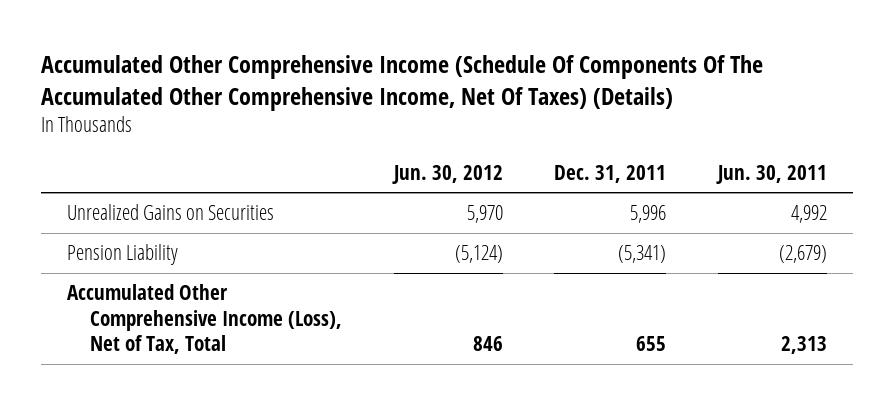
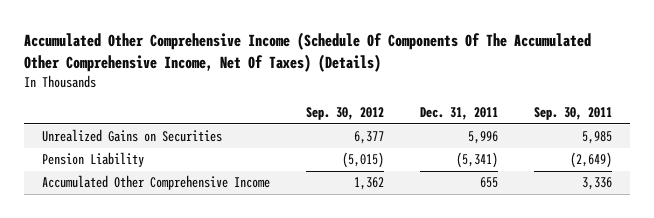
- | Jun. 30, 2012 | Dec. 31, 2011 | Jun. 30, 2011
+ | Sep. 30, 2012 | Dec. 31, 2011 | Sep. 30, 2011
- Accumulated Other Comprehensive Income (Loss), Net of Tax, Total | 846 | 655 | 2,313
+ Accumulated Other Comprehensive Income | 1,362 | 655 | 3,336

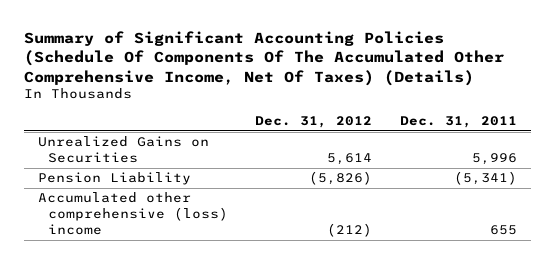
- Accumulated Other Comprehensive Income (Schedule Of Components Of The Accumulated Other Comprehensive Income, Net Of Taxes) (Details)
+ Summary of Significant Accounting Policies (Schedule Of Components Of The Accumulated Other Comprehensive Income, Net Of Taxes) (Details)
- | Sep. 30, 2012 | Dec. 31, 2011 | Sep. 30, 2011
+ | Dec. 31, 2012 | Dec. 31, 2011
- Accumulated Other Comprehensive Income | 1,362 | 655 | 3,336
+ Accumulated other comprehensive (loss) income | (212) | 655

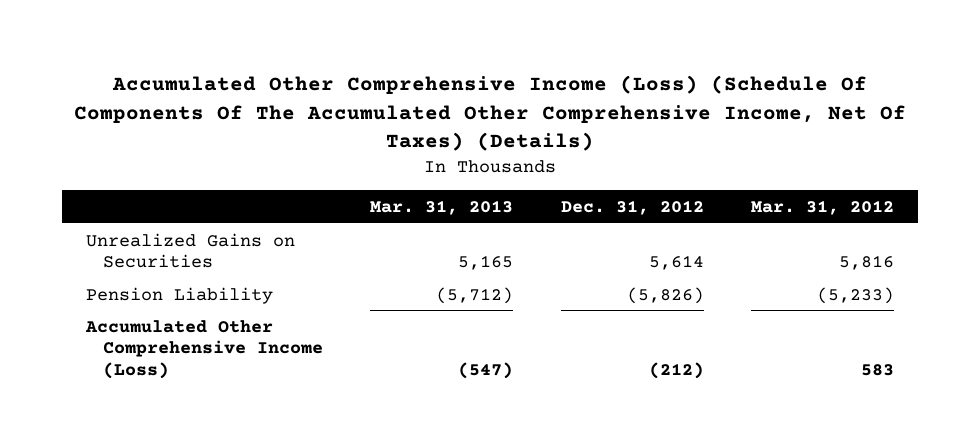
- Summary of Significant Accounting Policies (Schedule Of Components Of The Accumulated Other Comprehensive Income, Net Of Taxes) (Details)
+ Accumulated Other Comprehensive Income (Loss) (Schedule Of Components Of The Accumulated Other Comprehensive Income, Net Of Taxes) (Details)
- | Dec. 31, 2012 | Dec. 31, 2011
+ | Mar. 31, 2013 | Dec. 31, 2012 | Mar. 31, 2012
- Accumulated other comprehensive (loss) income | (212) | 655
+ Accumulated Other Comprehensive Income (Loss) | (547) | (212) | 583

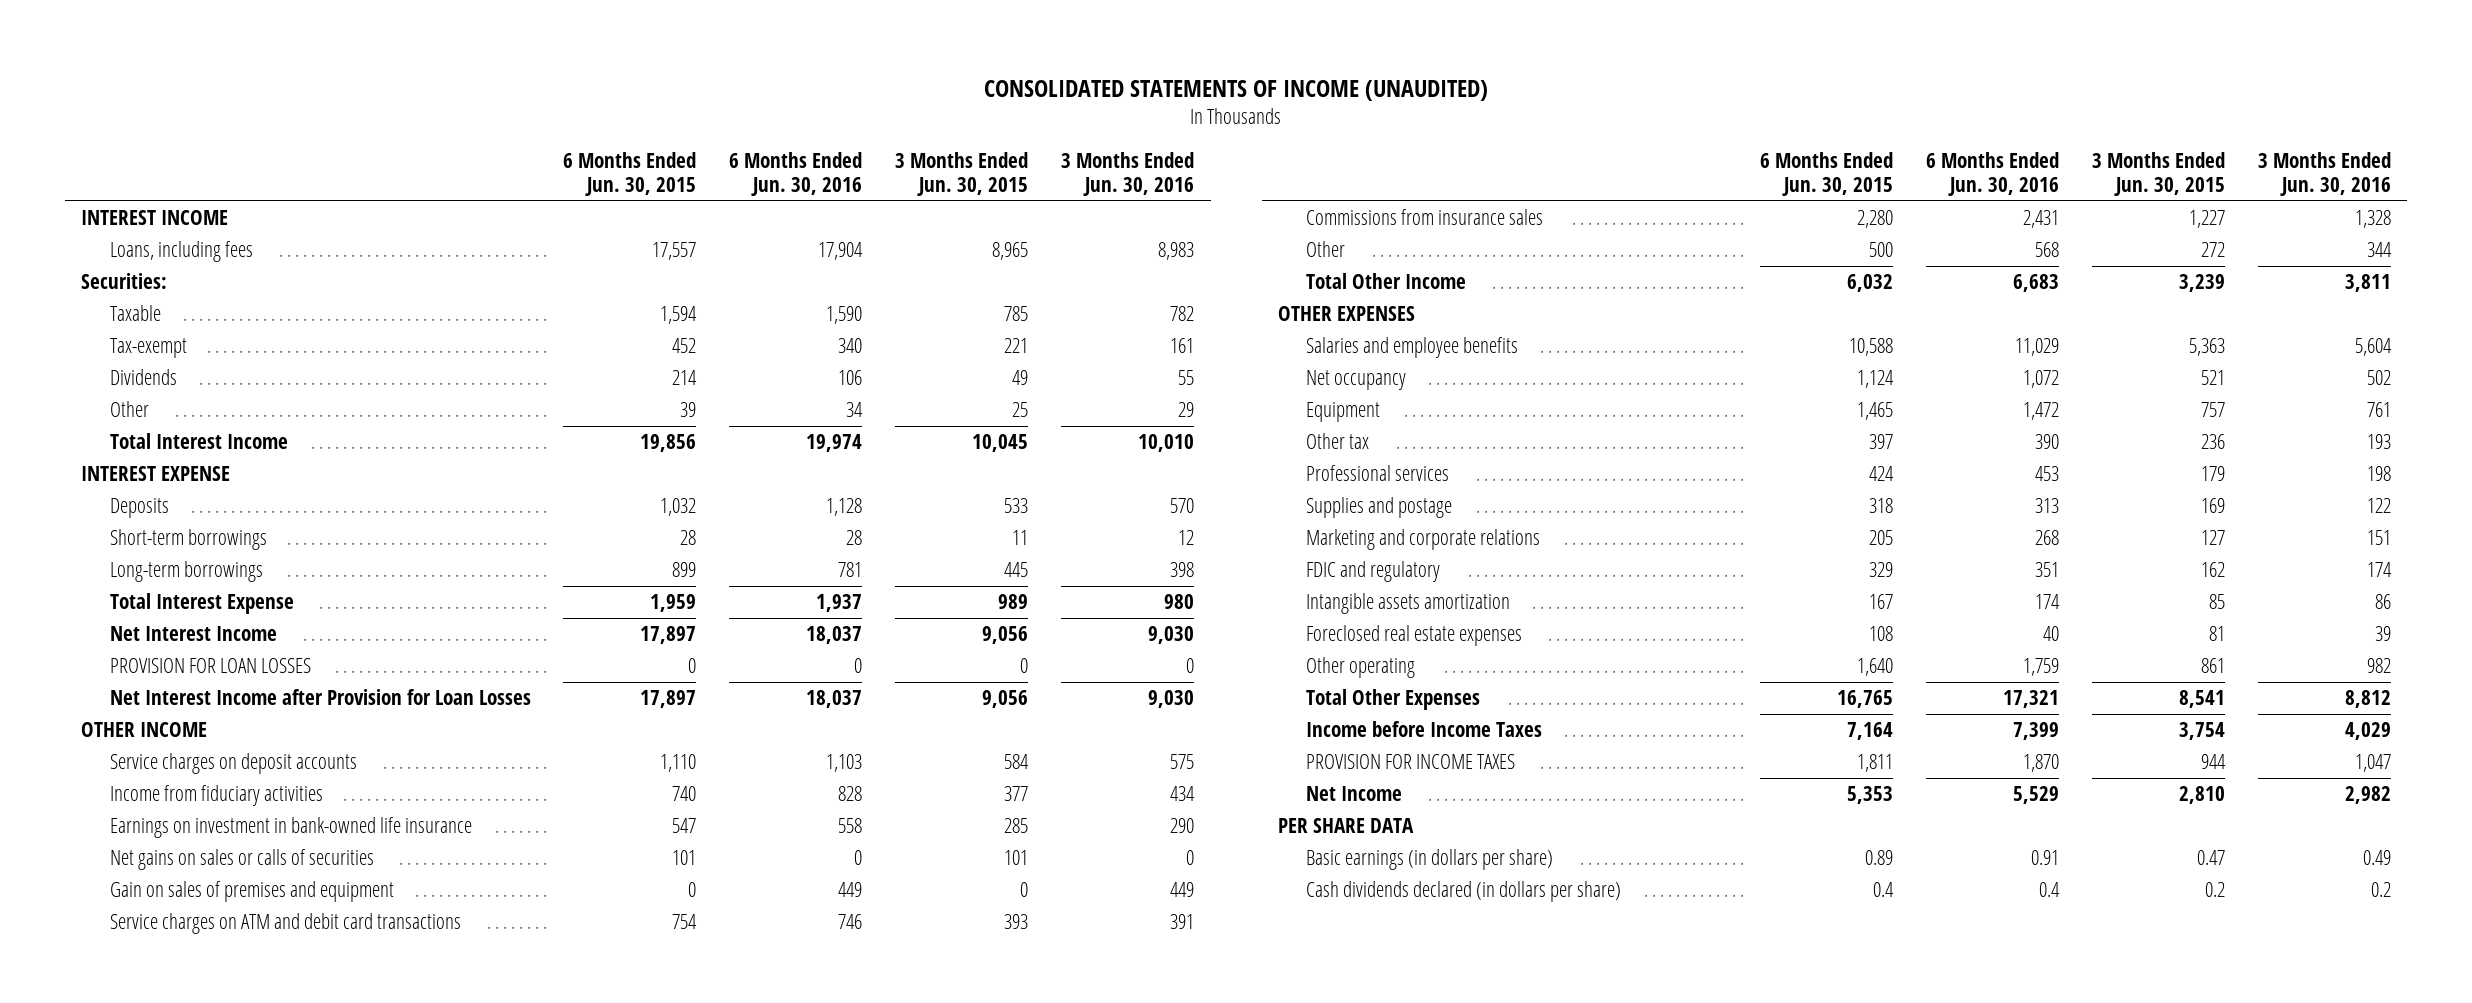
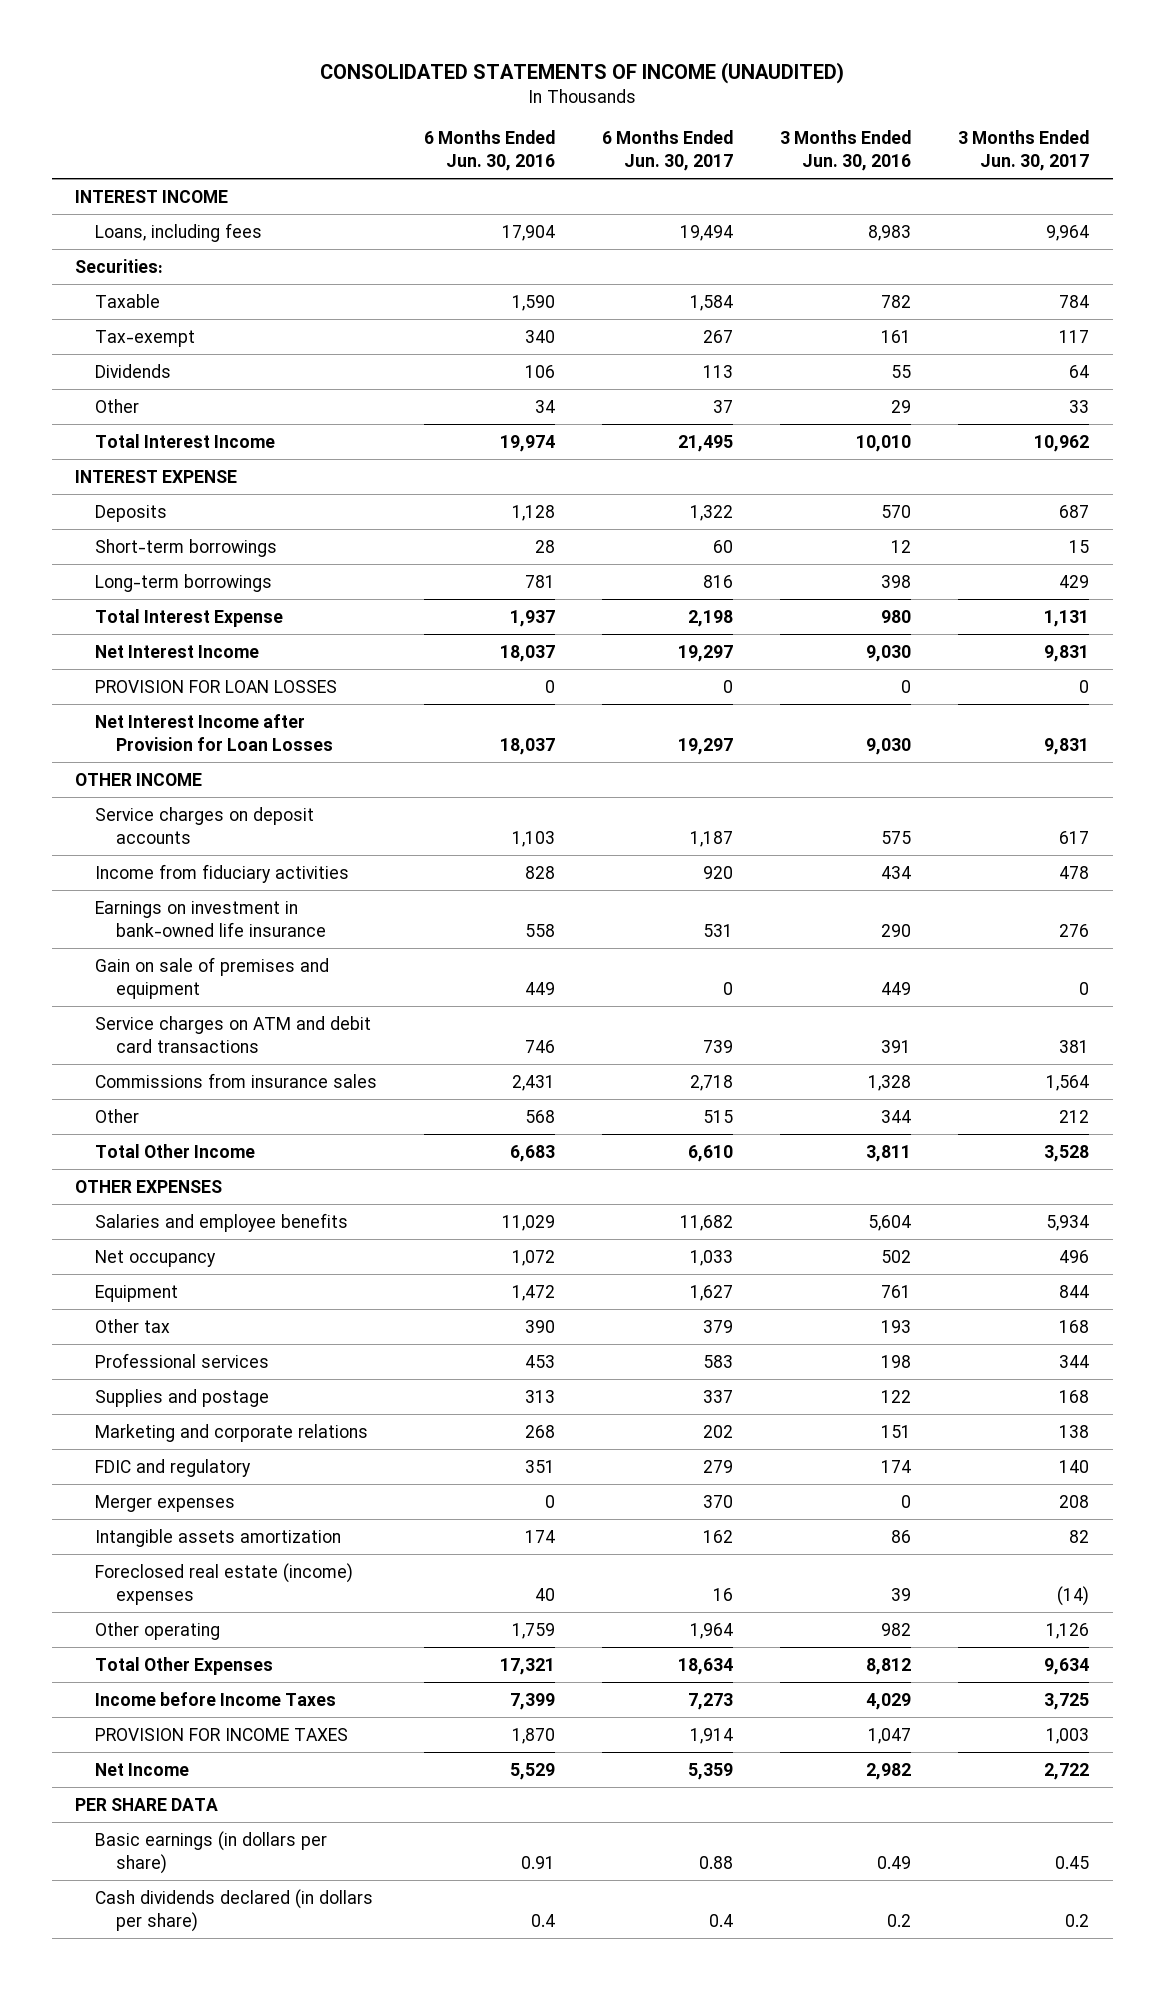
- | 6 Months Ended Jun. 30, 2015 | 6 Months Ended Jun. 30, 2016 | 3 Months Ended Jun. 30, 2015 | 3 Months Ended Jun. 30, 2016
+ | 6 Months Ended Jun. 30, 2016 | 6 Months Ended Jun. 30, 2017 | 3 Months Ended Jun. 30, 2016 | 3 Months Ended Jun. 30, 2017
- Net gains on sales or calls of securities | 101 | 0 | 101 | 0
- Gain on sales of premises and equipment | 0 | 449 | 0 | 449
+ Gain on sale of premises and equipment | 449 | 0 | 449 | 0
+ Merger expenses | 0 | 370 | 0 | 208
- Foreclosed real estate expenses | 108 | 40 | 81 | 39
+ Foreclosed real estate (income) expenses | 40 | 16 | 39 | (14)

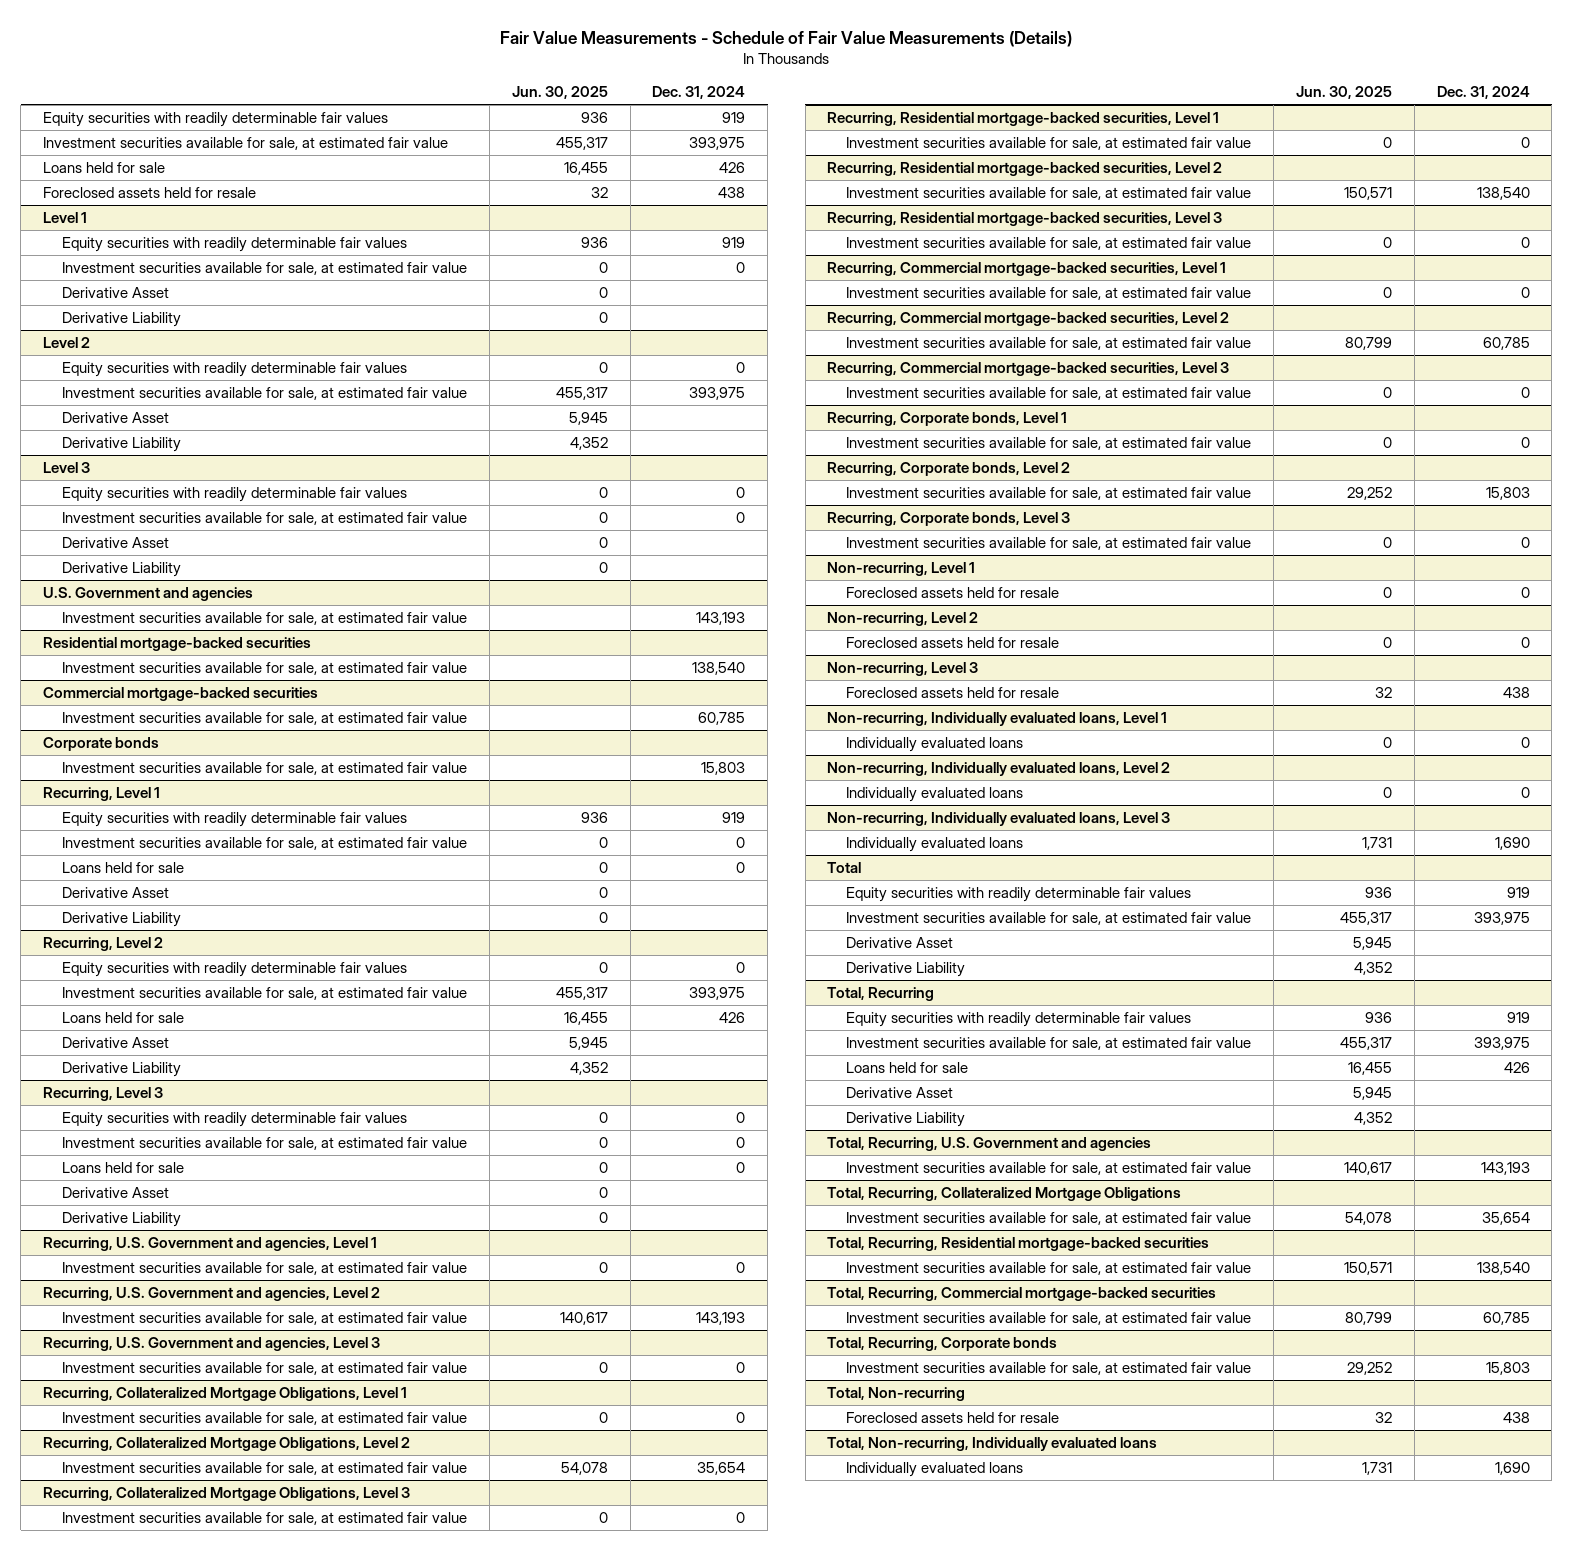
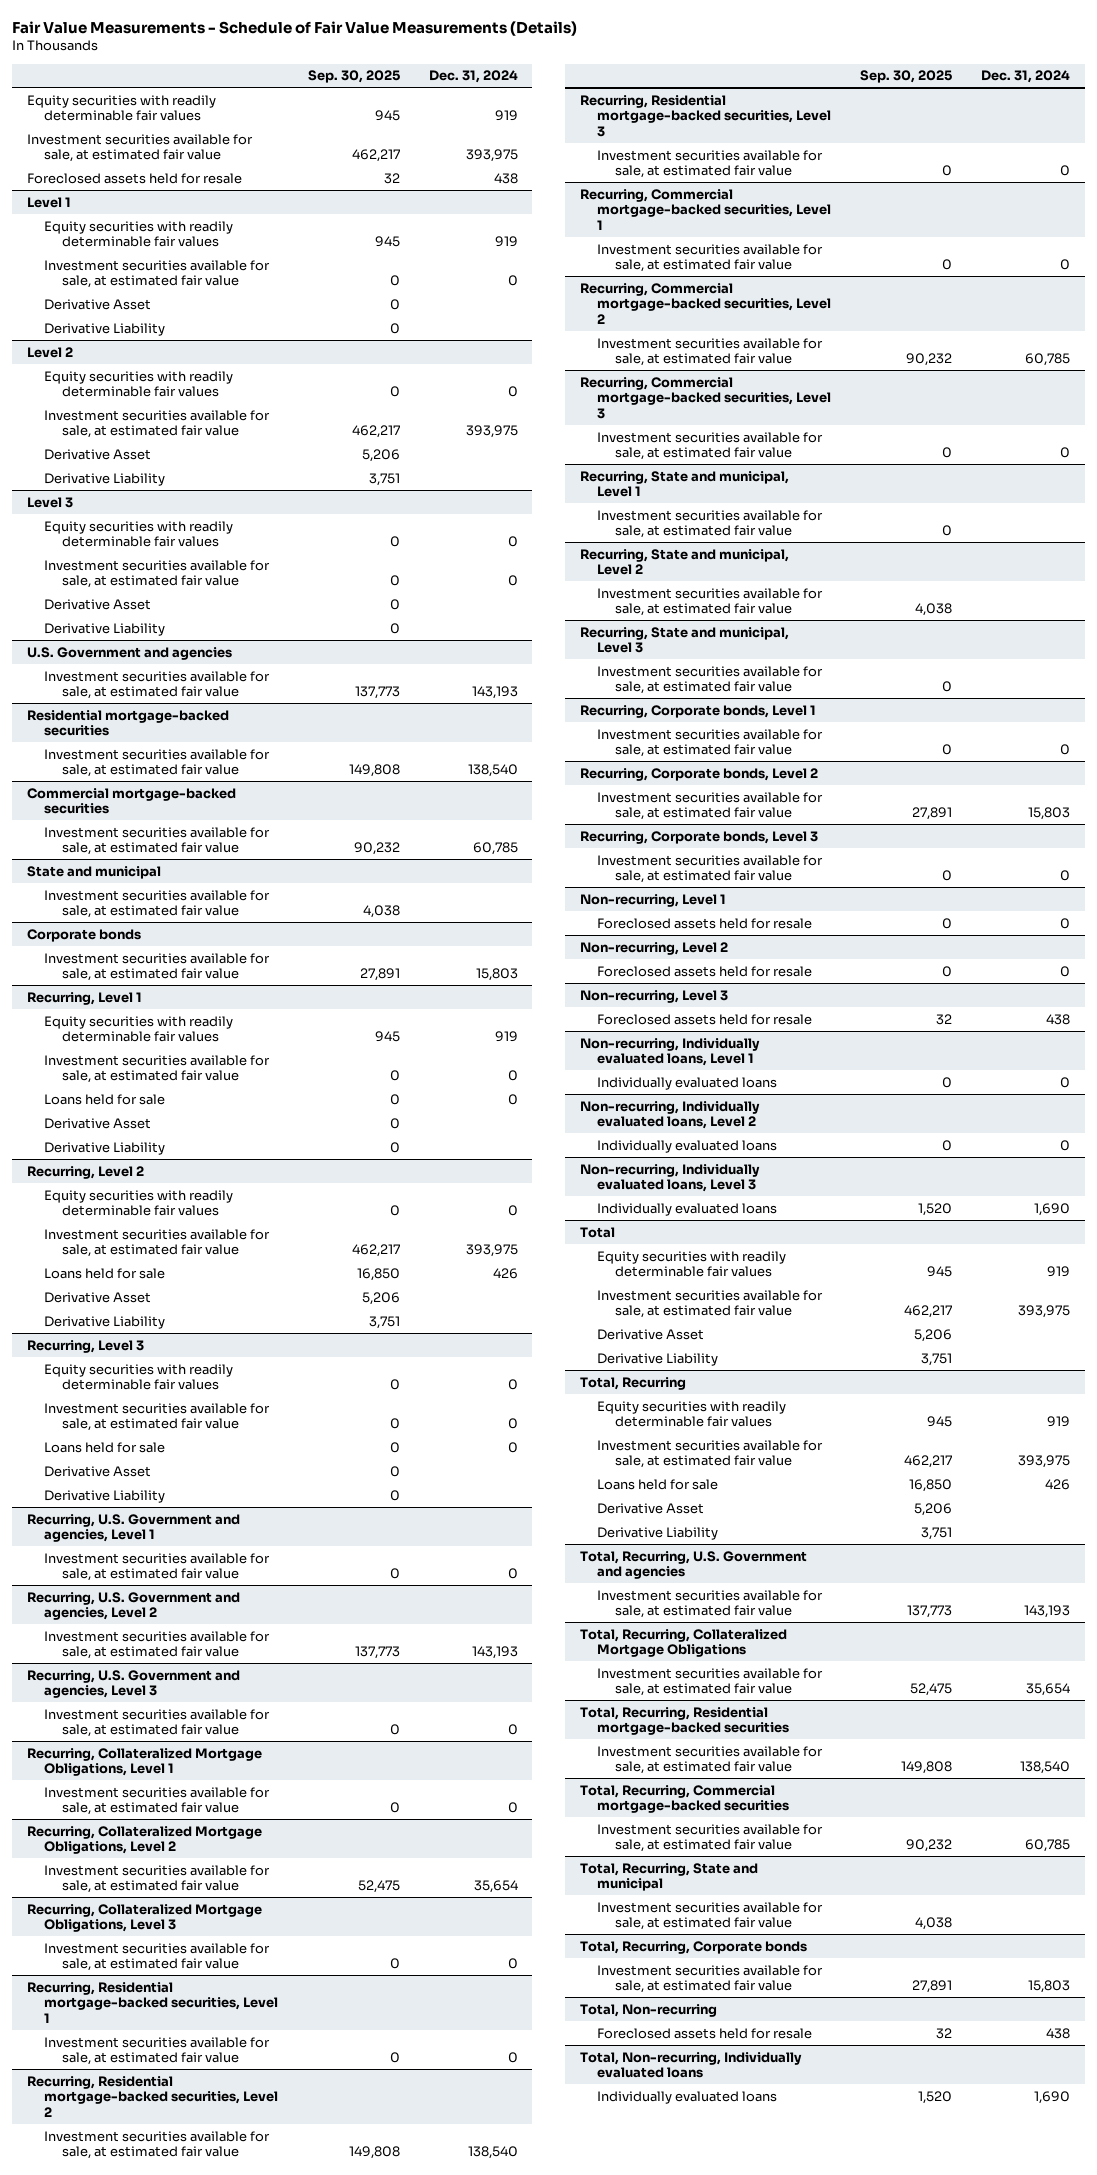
- | Jun. 30, 2025 | Dec. 31, 2024
+ | Sep. 30, 2025 | Dec. 31, 2024
- Loans held for sale | 16,455 | 426
+ State and municipal
+ Investment securities available for sale, at estimated fair value | 4,038 |
+ Recurring, State and municipal, Level 1
+ Investment securities available for sale, at estimated fair value | 0 |
+ Recurring, State and municipal, Level 2
+ Investment securities available for sale, at estimated fair value | 4,038 |
+ Recurring, State and municipal, Level 3
+ Investment securities available for sale, at estimated fair value | 0 |
+ Total, Recurring, State and municipal
+ Investment securities available for sale, at estimated fair value | 4,038 |

